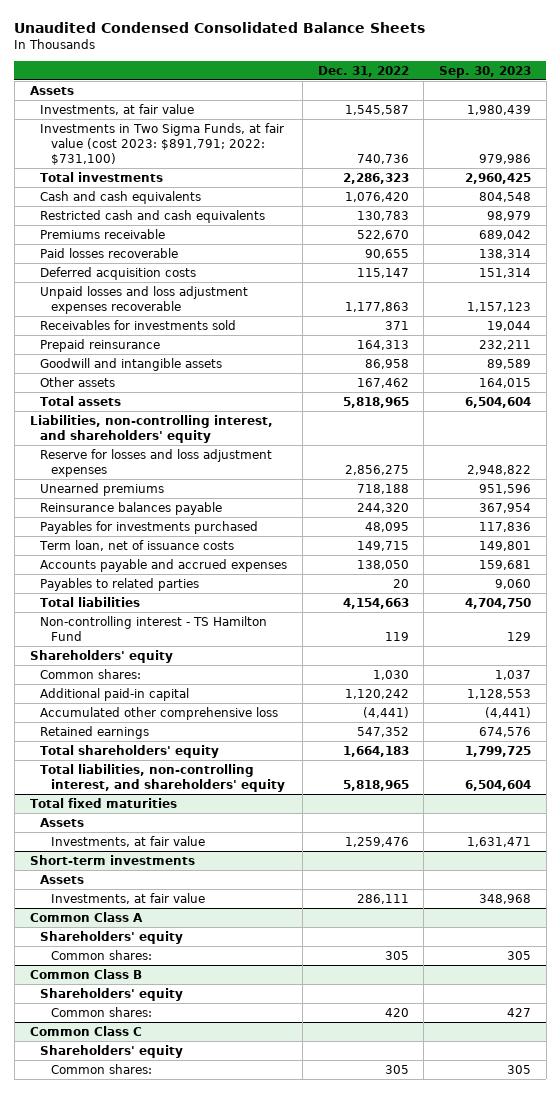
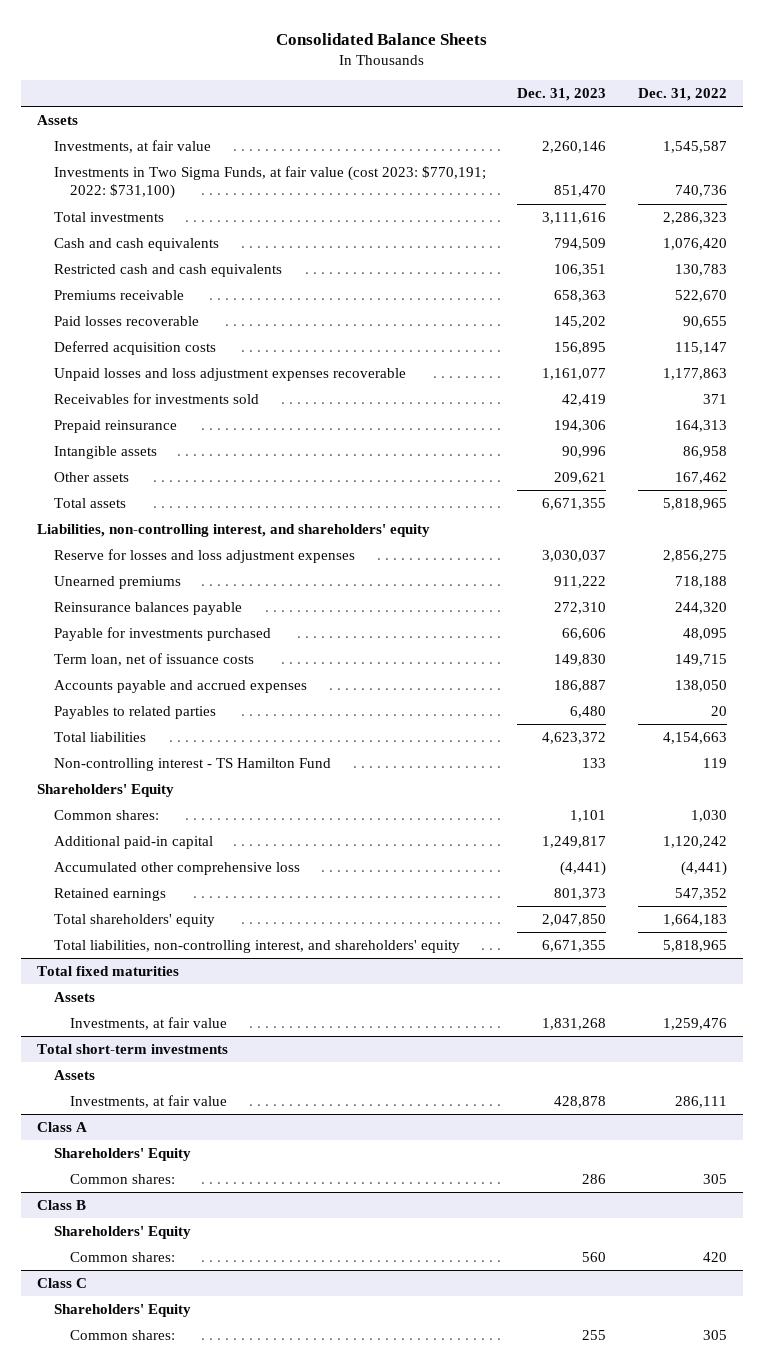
- Unaudited Condensed Consolidated Balance Sheets
+ Consolidated Balance Sheets
- | Dec. 31, 2022 | Sep. 30, 2023
+ | Dec. 31, 2023 | Dec. 31, 2022
- Investments in Two Sigma Funds, at fair value (cost 2023: $891,791; 2022: $731,100) | 740,736 | 979,986
+ Investments in Two Sigma Funds, at fair value (cost 2023: $770,191; 2022: $731,100) | 851,470 | 740,736
- Goodwill and intangible assets | 86,958 | 89,589
+ Intangible assets | 90,996 | 86,958
- Payables for investments purchased | 48,095 | 117,836
+ Payable for investments purchased | 66,606 | 48,095
- Shareholders' equity
+ Shareholders' Equity
- Short-term investments
+ Total short-term investments
- Common Class A
- Shareholders' equity
+ Class A
+ Shareholders' Equity
- Common Class B
- Shareholders' equity
+ Class B
+ Shareholders' Equity
- Common Class C
- Shareholders' equity
+ Class C
+ Shareholders' Equity

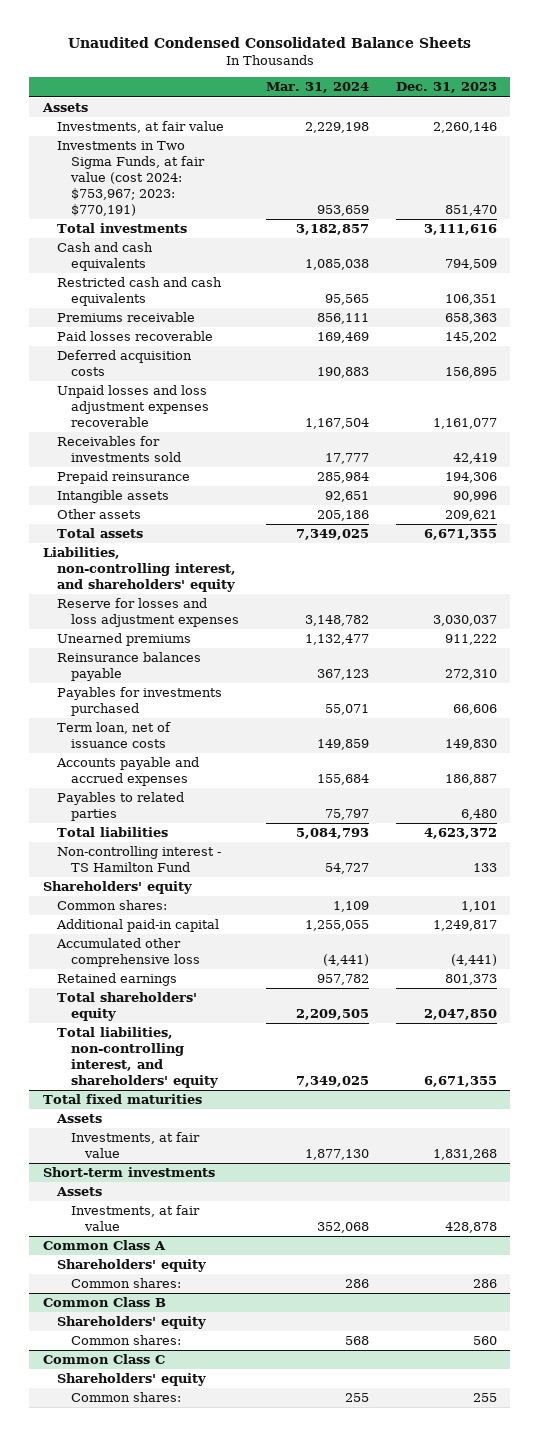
- Consolidated Balance Sheets
+ Unaudited Condensed Consolidated Balance Sheets
- | Dec. 31, 2023 | Dec. 31, 2022
+ | Mar. 31, 2024 | Dec. 31, 2023
- Investments in Two Sigma Funds, at fair value (cost 2023: $770,191; 2022: $731,100) | 851,470 | 740,736
+ Investments in Two Sigma Funds, at fair value (cost 2024: $753,967; 2023: $770,191) | 953,659 | 851,470
- Payable for investments purchased | 66,606 | 48,095
+ Payables for investments purchased | 55,071 | 66,606
- Shareholders' Equity
+ Shareholders' equity
- Total short-term investments
+ Short-term investments
- Class A
- Shareholders' Equity
+ Common Class A
+ Shareholders' equity
- Class B
- Shareholders' Equity
+ Common Class B
+ Shareholders' equity
- Class C
- Shareholders' Equity
+ Common Class C
+ Shareholders' equity

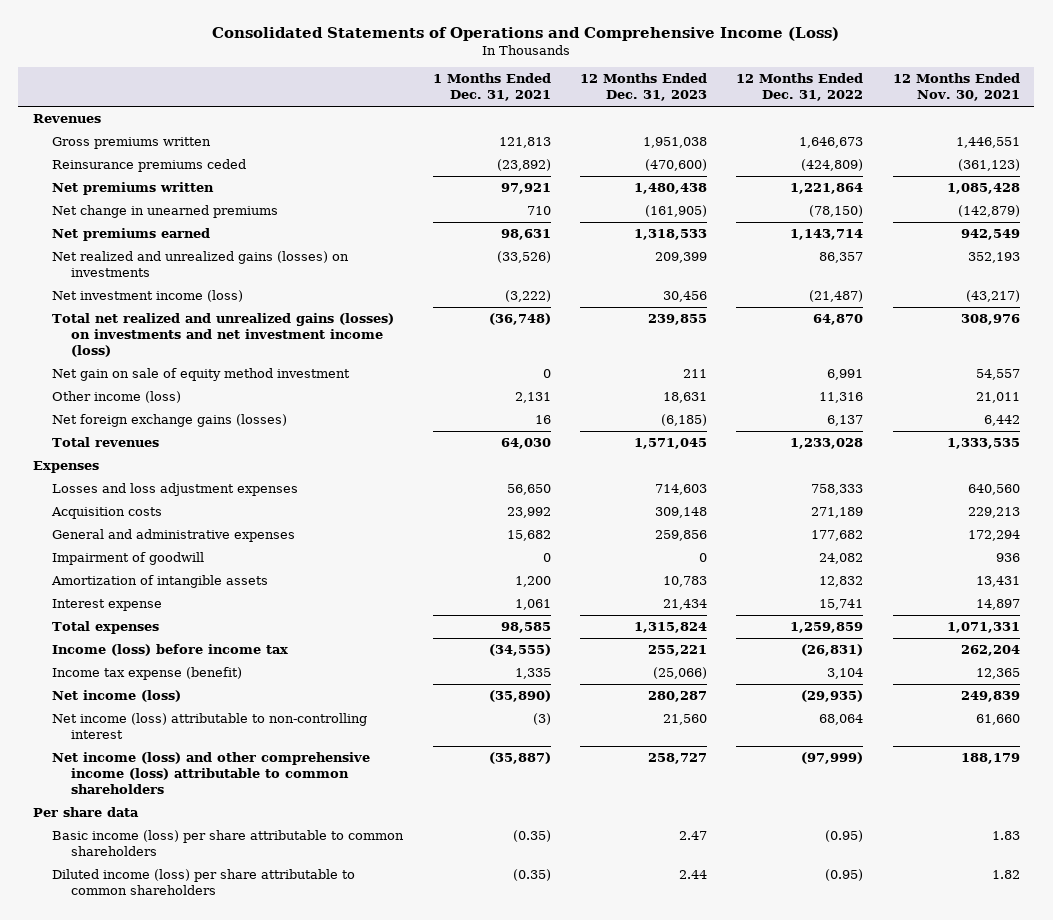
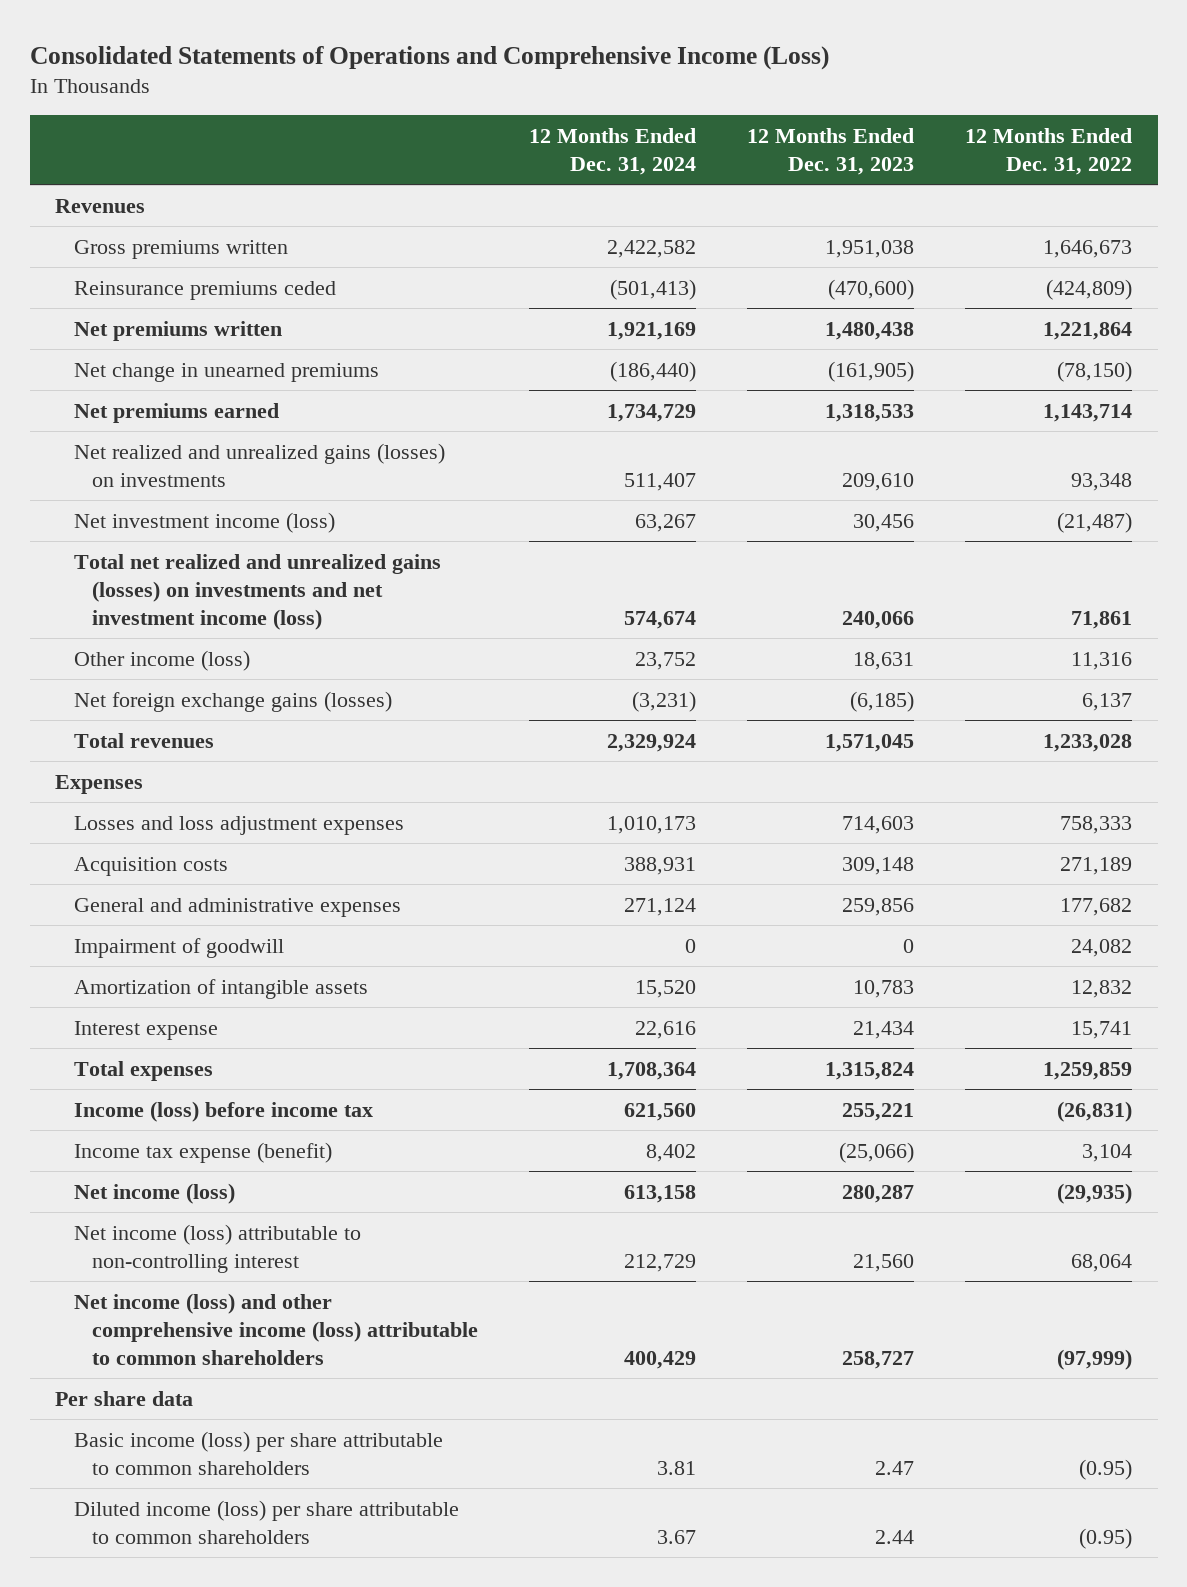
- | 1 Months Ended Dec. 31, 2021 | 12 Months Ended Dec. 31, 2023 | 12 Months Ended Dec. 31, 2022 | 12 Months Ended Nov. 30, 2021
+ | 12 Months Ended Dec. 31, 2024 | 12 Months Ended Dec. 31, 2023 | 12 Months Ended Dec. 31, 2022
- Net realized and unrealized gains (losses) on investments | (33,526) | 209,399 | 86,357 | 352,193
+ Net realized and unrealized gains (losses) on investments | 511,407 | 209,610 | 93,348
- Total net realized and unrealized gains (losses) on investments and net investment income (loss) | (36,748) | 239,855 | 64,870 | 308,976
- Net gain on sale of equity method investment | 0 | 211 | 6,991 | 54,557
+ Total net realized and unrealized gains (losses) on investments and net investment income (loss) | 574,674 | 240,066 | 71,861

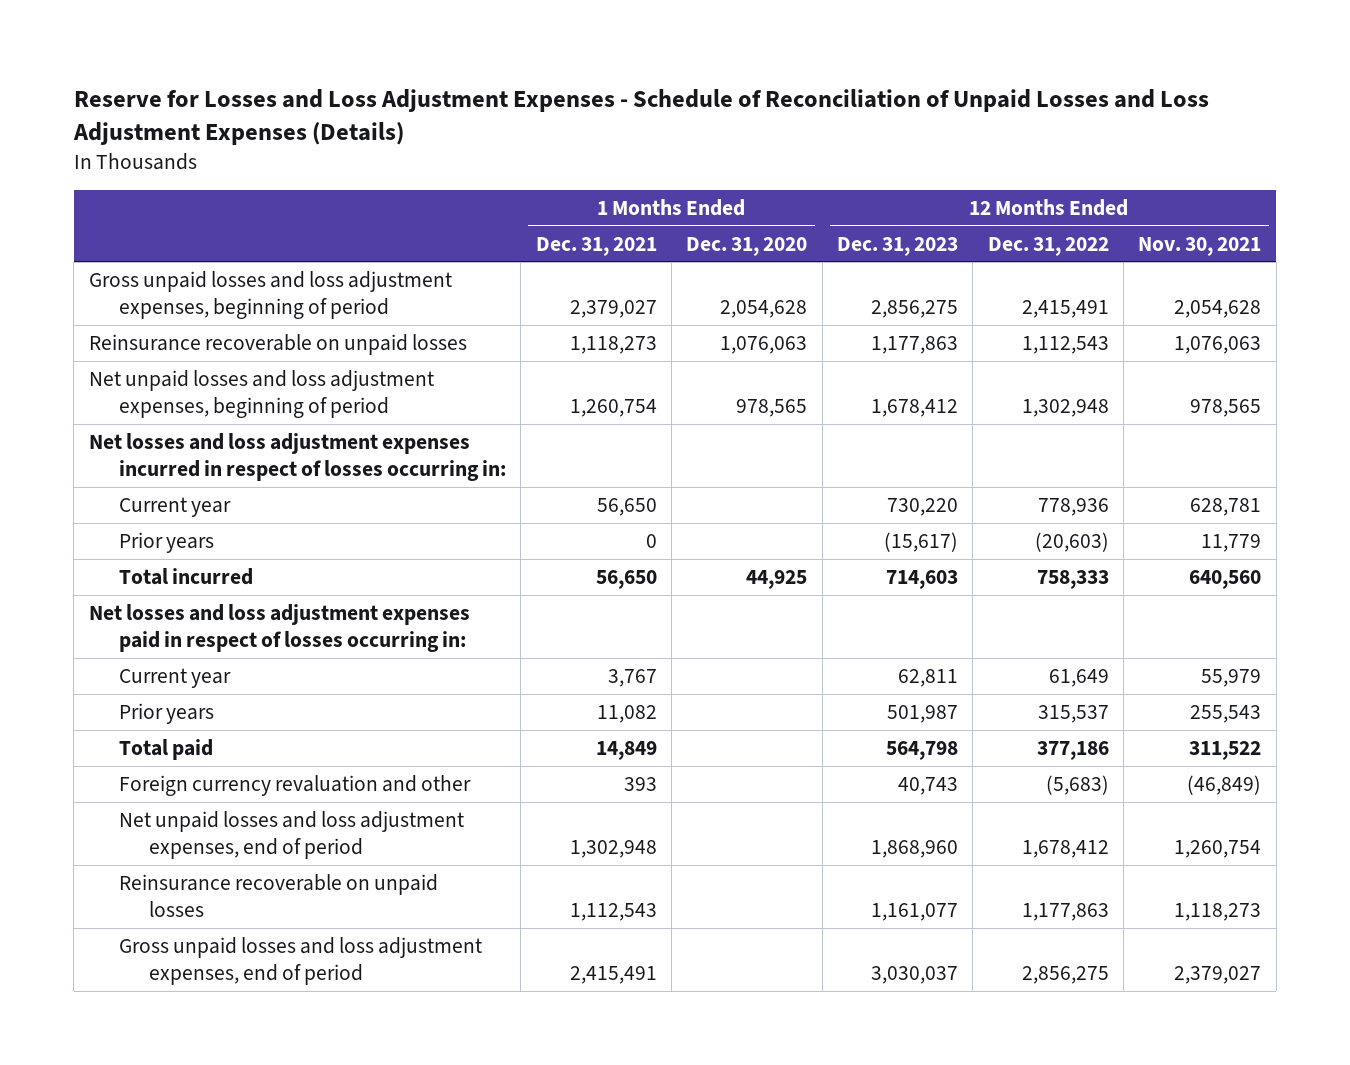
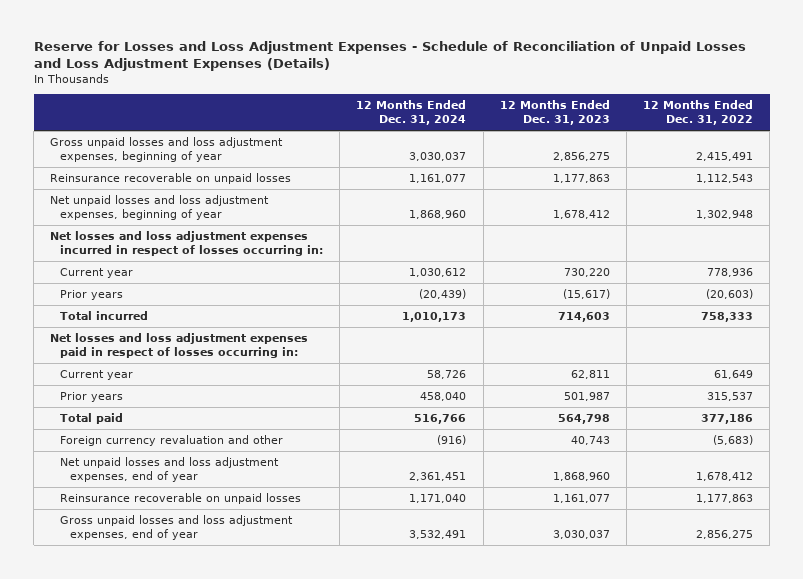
- | 1 Months Ended Dec. 31, 2021 | 1 Months Ended Dec. 31, 2020 | 12 Months Ended Dec. 31, 2023 | 12 Months Ended Dec. 31, 2022 | 12 Months Ended Nov. 30, 2021
+ | 12 Months Ended Dec. 31, 2024 | 12 Months Ended Dec. 31, 2023 | 12 Months Ended Dec. 31, 2022
- Gross unpaid losses and loss adjustment expenses, beginning of period | 2,379,027 | 2,054,628 | 2,856,275 | 2,415,491 | 2,054,628
+ Gross unpaid losses and loss adjustment expenses, beginning of year | 3,030,037 | 2,856,275 | 2,415,491
- Net unpaid losses and loss adjustment expenses, beginning of period | 1,260,754 | 978,565 | 1,678,412 | 1,302,948 | 978,565
+ Net unpaid losses and loss adjustment expenses, beginning of year | 1,868,960 | 1,678,412 | 1,302,948
- Net unpaid losses and loss adjustment expenses, end of period | 1,302,948 | | 1,868,960 | 1,678,412 | 1,260,754
+ Net unpaid losses and loss adjustment expenses, end of year | 2,361,451 | 1,868,960 | 1,678,412
- Gross unpaid losses and loss adjustment expenses, end of period | 2,415,491 | | 3,030,037 | 2,856,275 | 2,379,027
+ Gross unpaid losses and loss adjustment expenses, end of year | 3,532,491 | 3,030,037 | 2,856,275

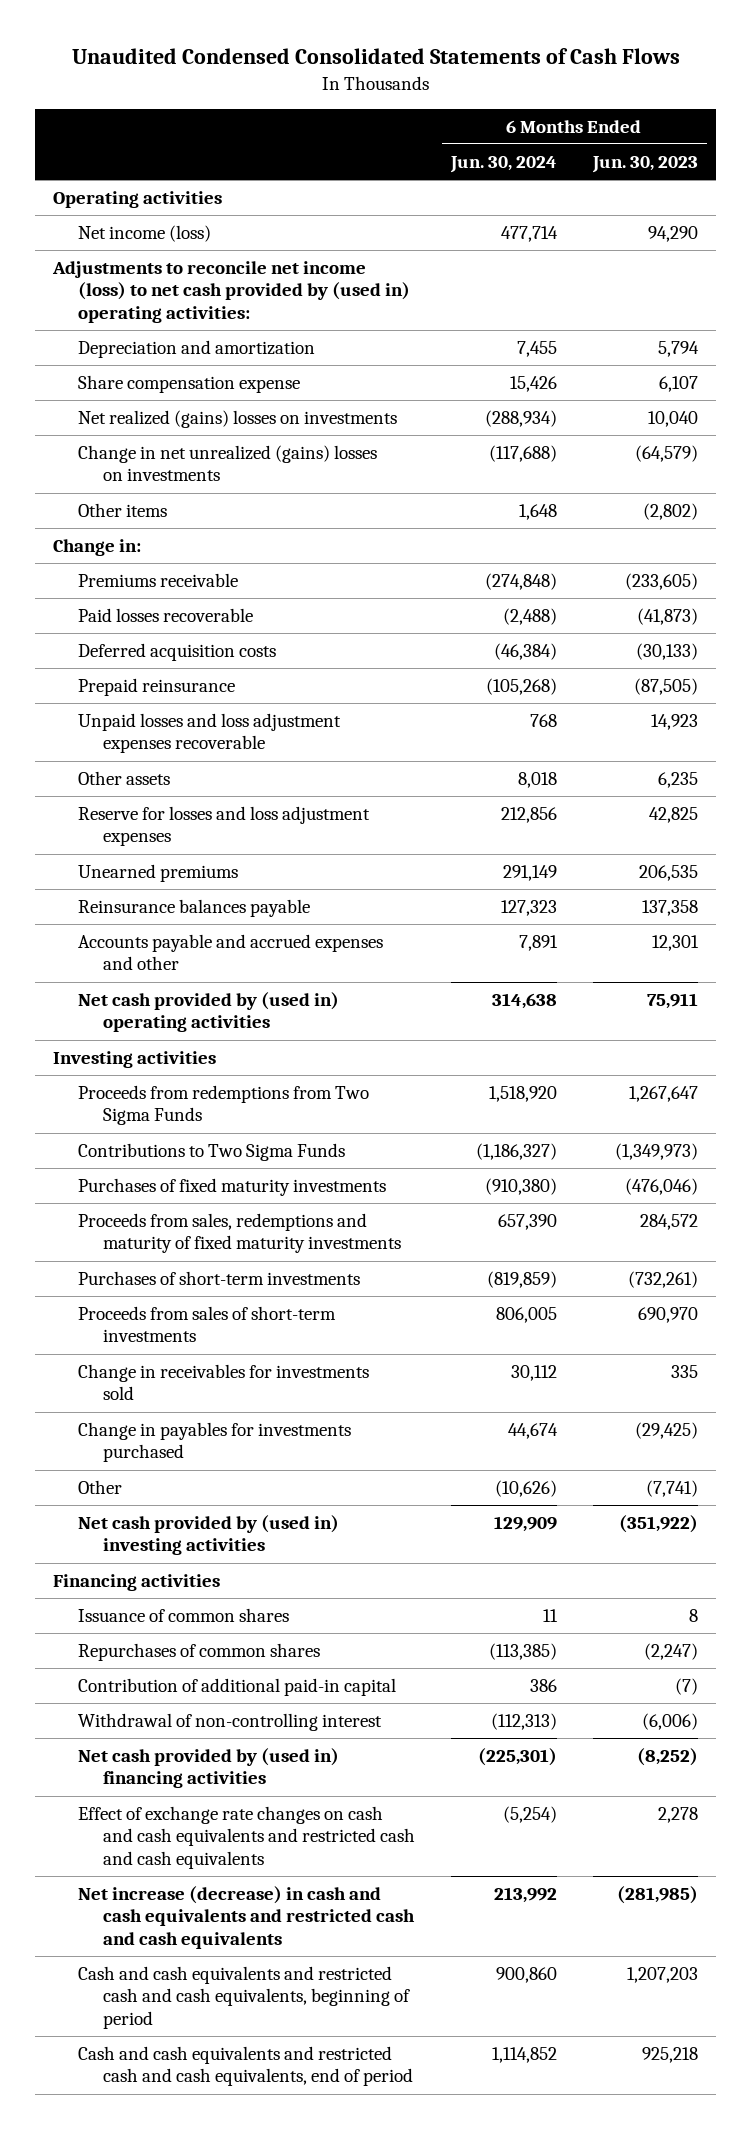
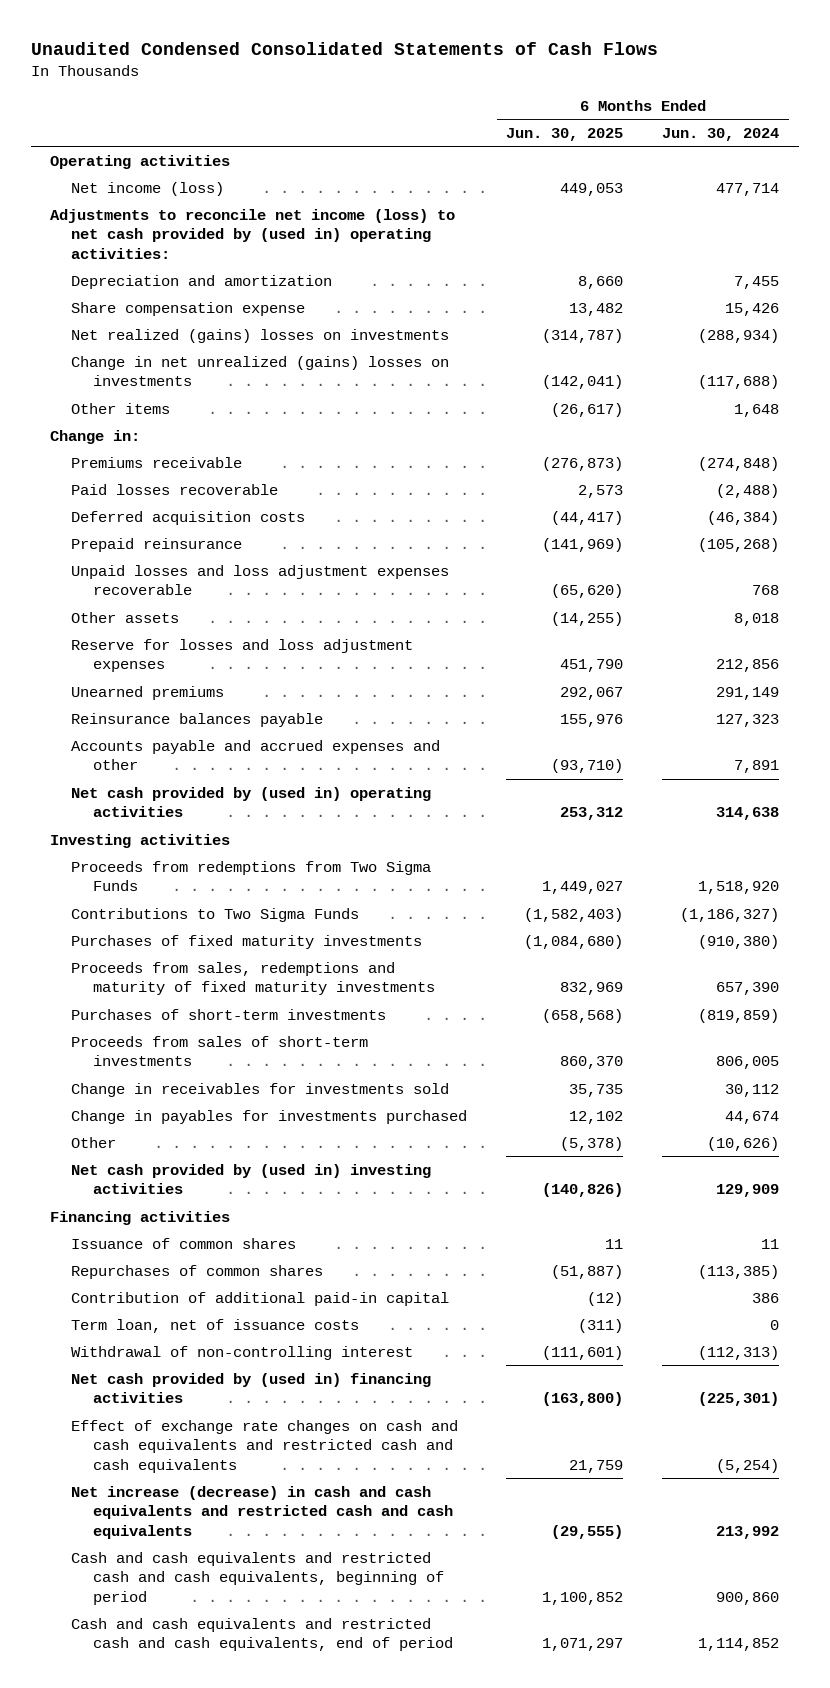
- | 6 Months Ended Jun. 30, 2024 | 6 Months Ended Jun. 30, 2023
+ | 6 Months Ended Jun. 30, 2025 | 6 Months Ended Jun. 30, 2024
+ Term loan, net of issuance costs | (311) | 0

